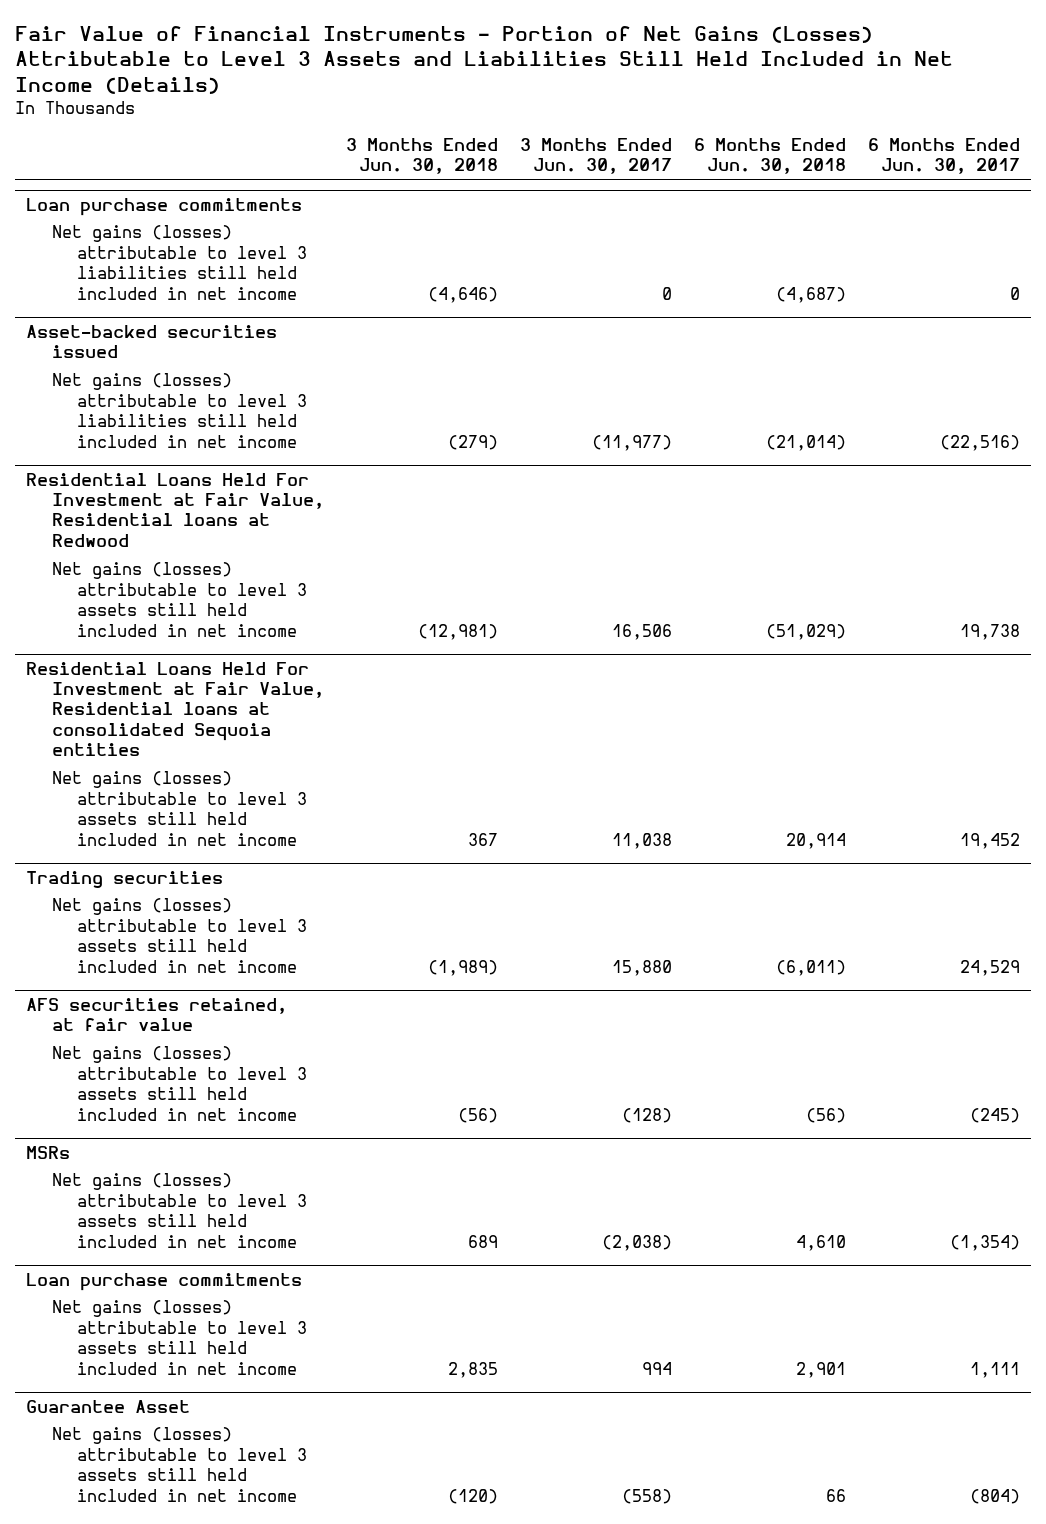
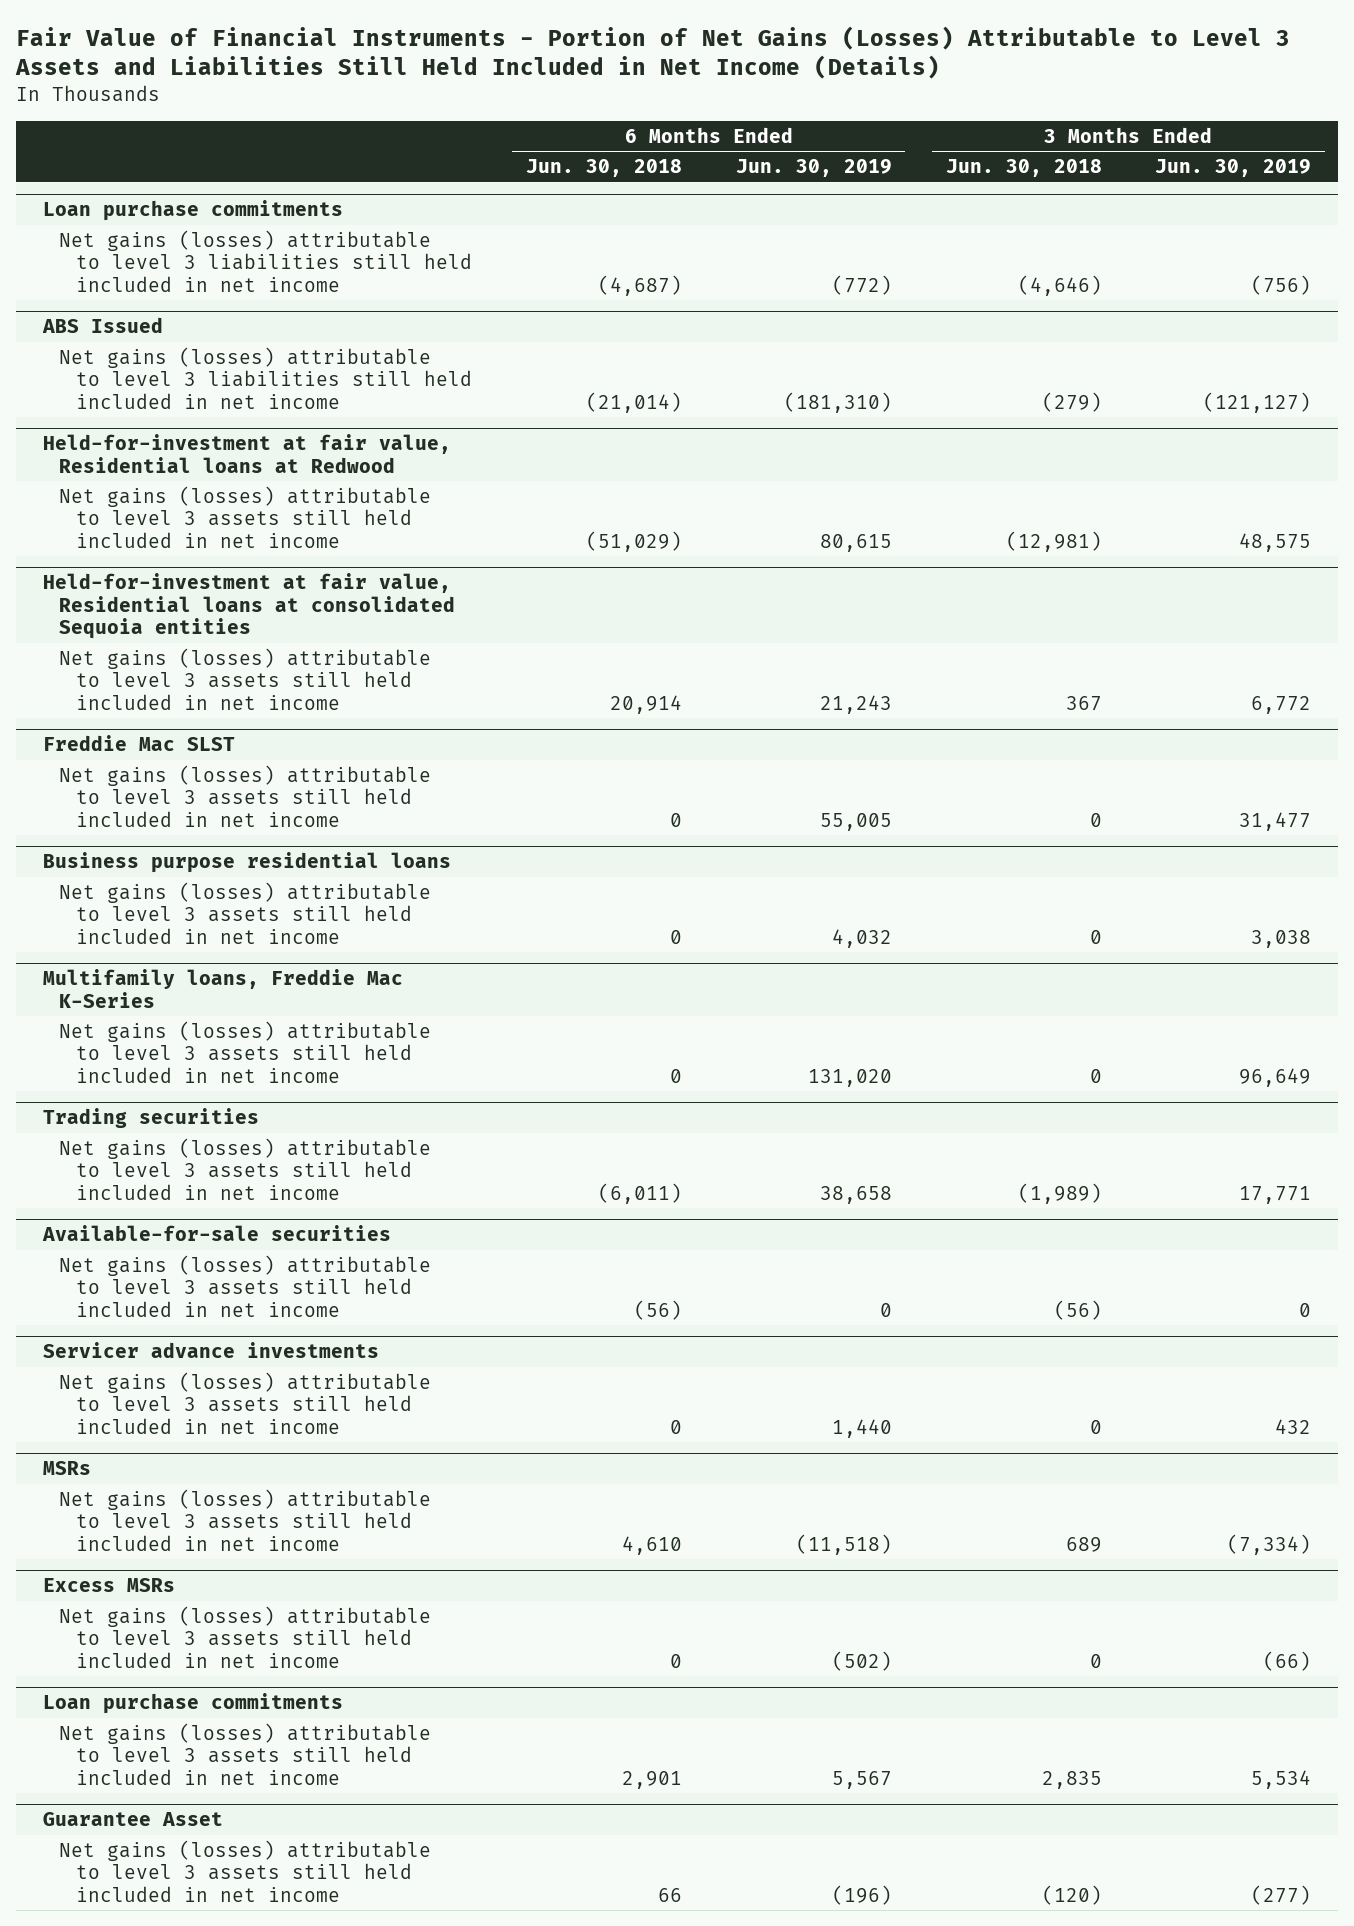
- | 3 Months Ended Jun. 30, 2018 | 3 Months Ended Jun. 30, 2017 | 6 Months Ended Jun. 30, 2018 | 6 Months Ended Jun. 30, 2017
+ | 6 Months Ended Jun. 30, 2018 | 6 Months Ended Jun. 30, 2019 | 3 Months Ended Jun. 30, 2018 | 3 Months Ended Jun. 30, 2019
- Asset-backed securities issued
+ ABS Issued
- Residential Loans Held For Investment at Fair Value, Residential loans at Redwood
+ Held-for-investment at fair value, Residential loans at Redwood
- Residential Loans Held For Investment at Fair Value, Residential loans at consolidated Sequoia entities
+ Held-for-investment at fair value, Residential loans at consolidated Sequoia entities
+ Freddie Mac SLST
+ Net gains (losses) attributable to level 3 assets still held included in net income | 0 | 55,005 | 0 | 31,477
+ Business purpose residential loans
+ Net gains (losses) attributable to level 3 assets still held included in net income | 0 | 4,032 | 0 | 3,038
+ Multifamily loans, Freddie Mac K-Series
+ Net gains (losses) attributable to level 3 assets still held included in net income | 0 | 131,020 | 0 | 96,649
- AFS securities retained, at fair value
+ Available-for-sale securities
+ Servicer advance investments
+ Net gains (losses) attributable to level 3 assets still held included in net income | 0 | 1,440 | 0 | 432
+ Excess MSRs
+ Net gains (losses) attributable to level 3 assets still held included in net income | 0 | (502) | 0 | (66)

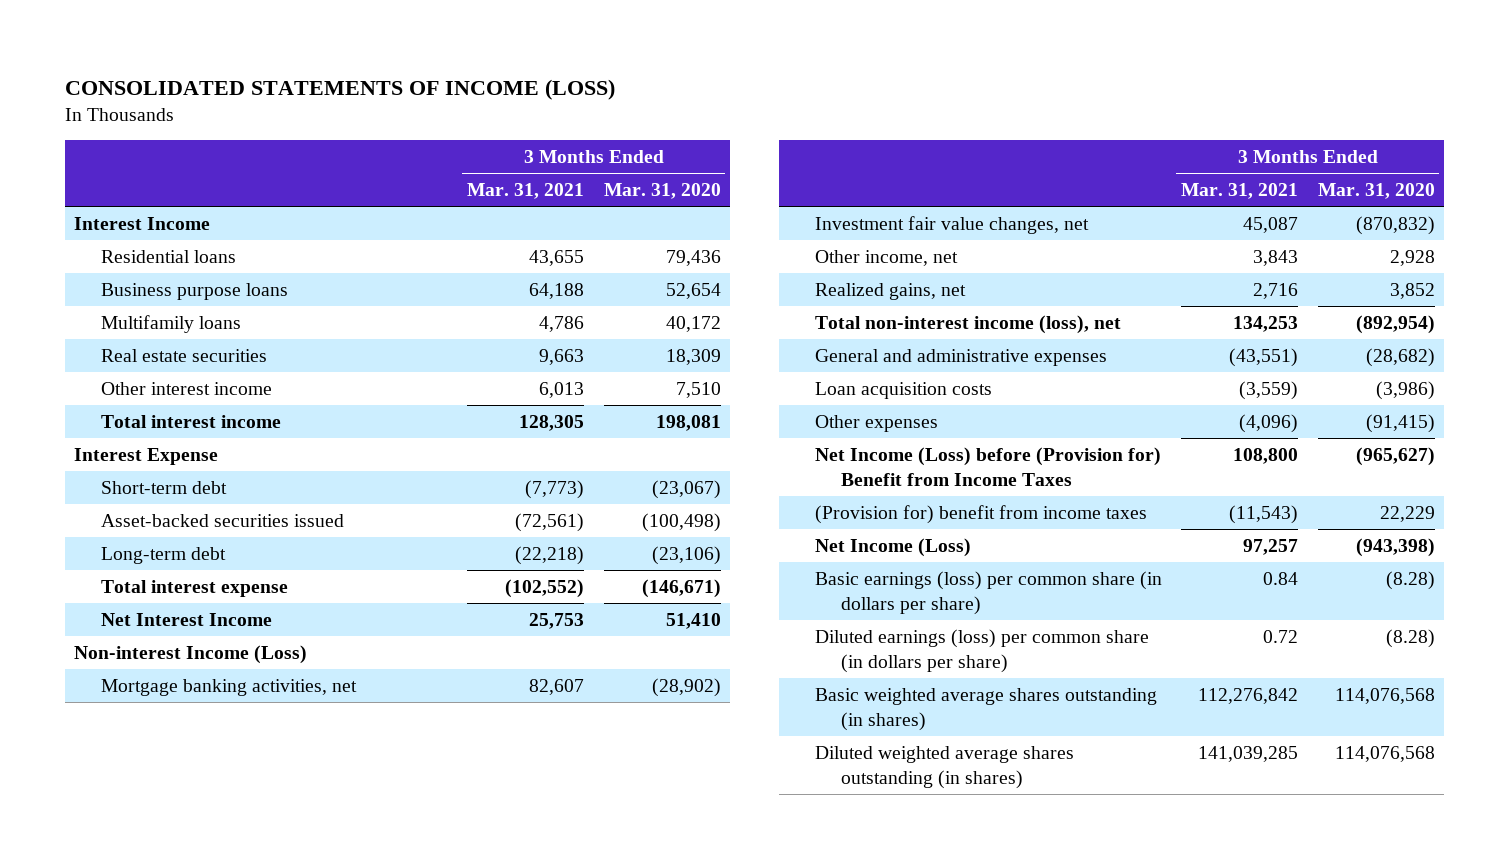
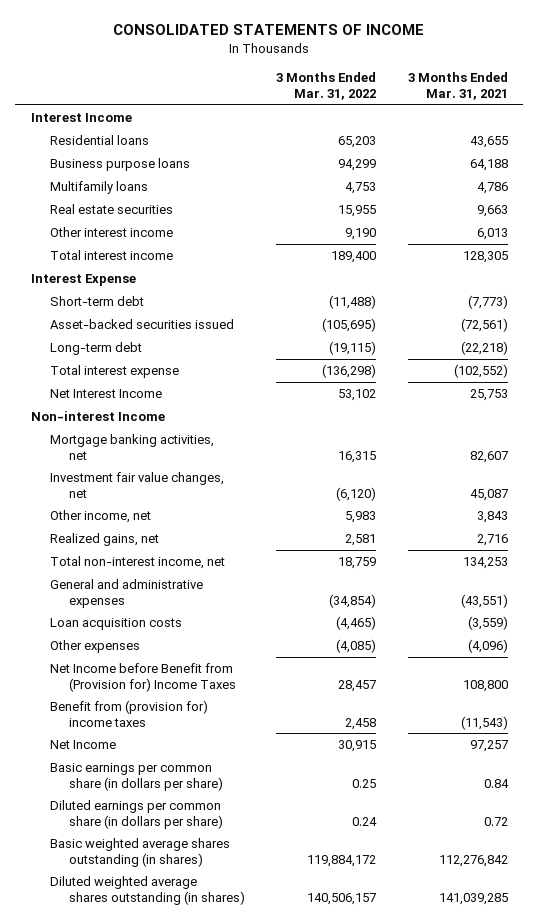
- CONSOLIDATED STATEMENTS OF INCOME (LOSS)
+ CONSOLIDATED STATEMENTS OF INCOME
- | 3 Months Ended Mar. 31, 2021 | 3 Months Ended Mar. 31, 2020
+ | 3 Months Ended Mar. 31, 2022 | 3 Months Ended Mar. 31, 2021
- Non-interest Income (Loss)
+ Non-interest Income
- Total non-interest income (loss), net | 134,253 | (892,954)
+ Total non-interest income, net | 18,759 | 134,253
- Net Income (Loss) before (Provision for) Benefit from Income Taxes | 108,800 | (965,627)
- (Provision for) benefit from income taxes | (11,543) | 22,229
- Net Income (Loss) | 97,257 | (943,398)
- Basic earnings (loss) per common share (in dollars per share) | 0.84 | (8.28)
- Diluted earnings (loss) per common share (in dollars per share) | 0.72 | (8.28)
+ Net Income before Benefit from (Provision for) Income Taxes | 28,457 | 108,800
+ Benefit from (provision for) income taxes | 2,458 | (11,543)
+ Net Income | 30,915 | 97,257
+ Basic earnings per common share (in dollars per share) | 0.25 | 0.84
+ Diluted earnings per common share (in dollars per share) | 0.24 | 0.72

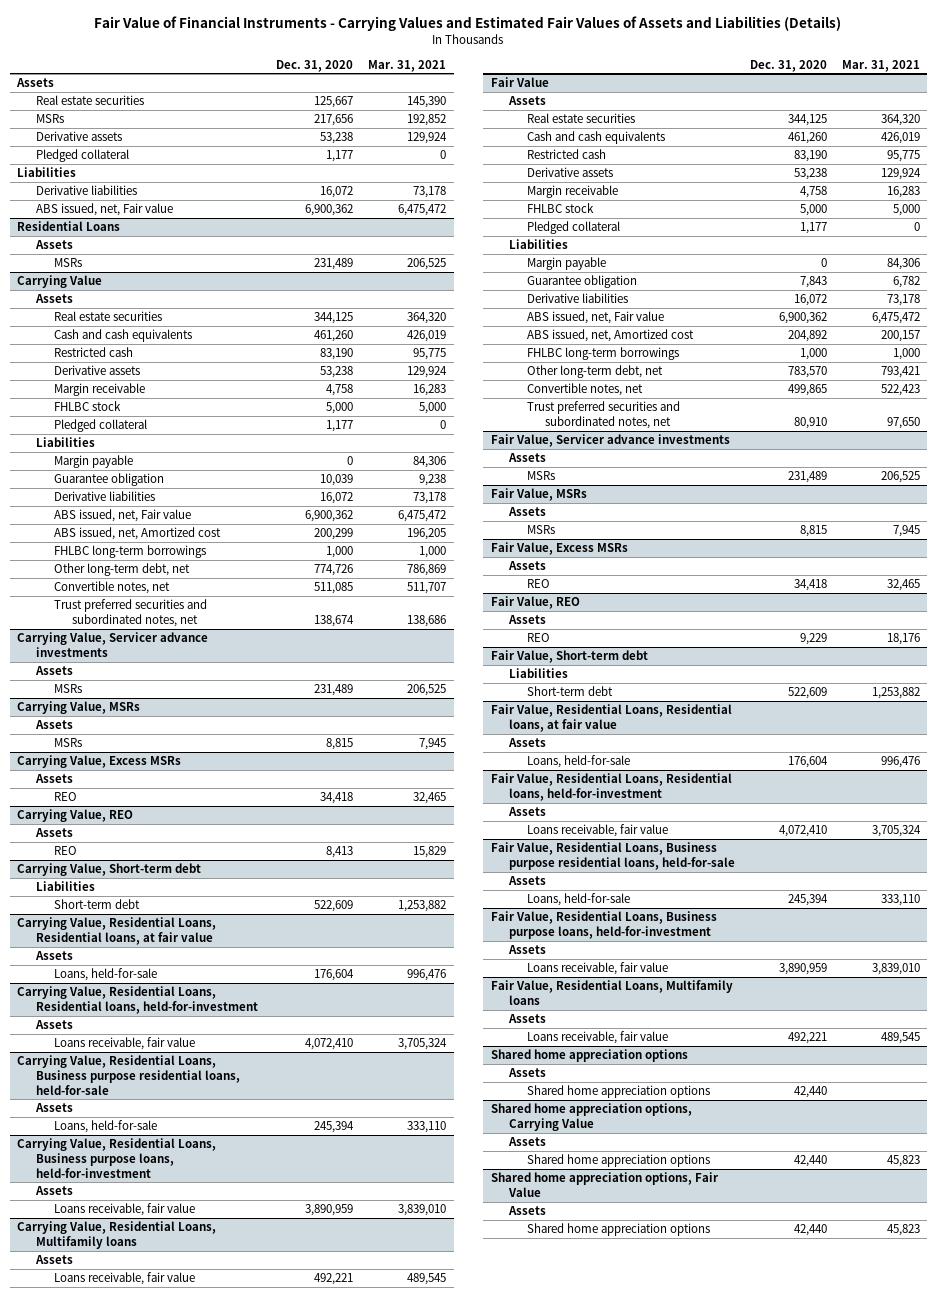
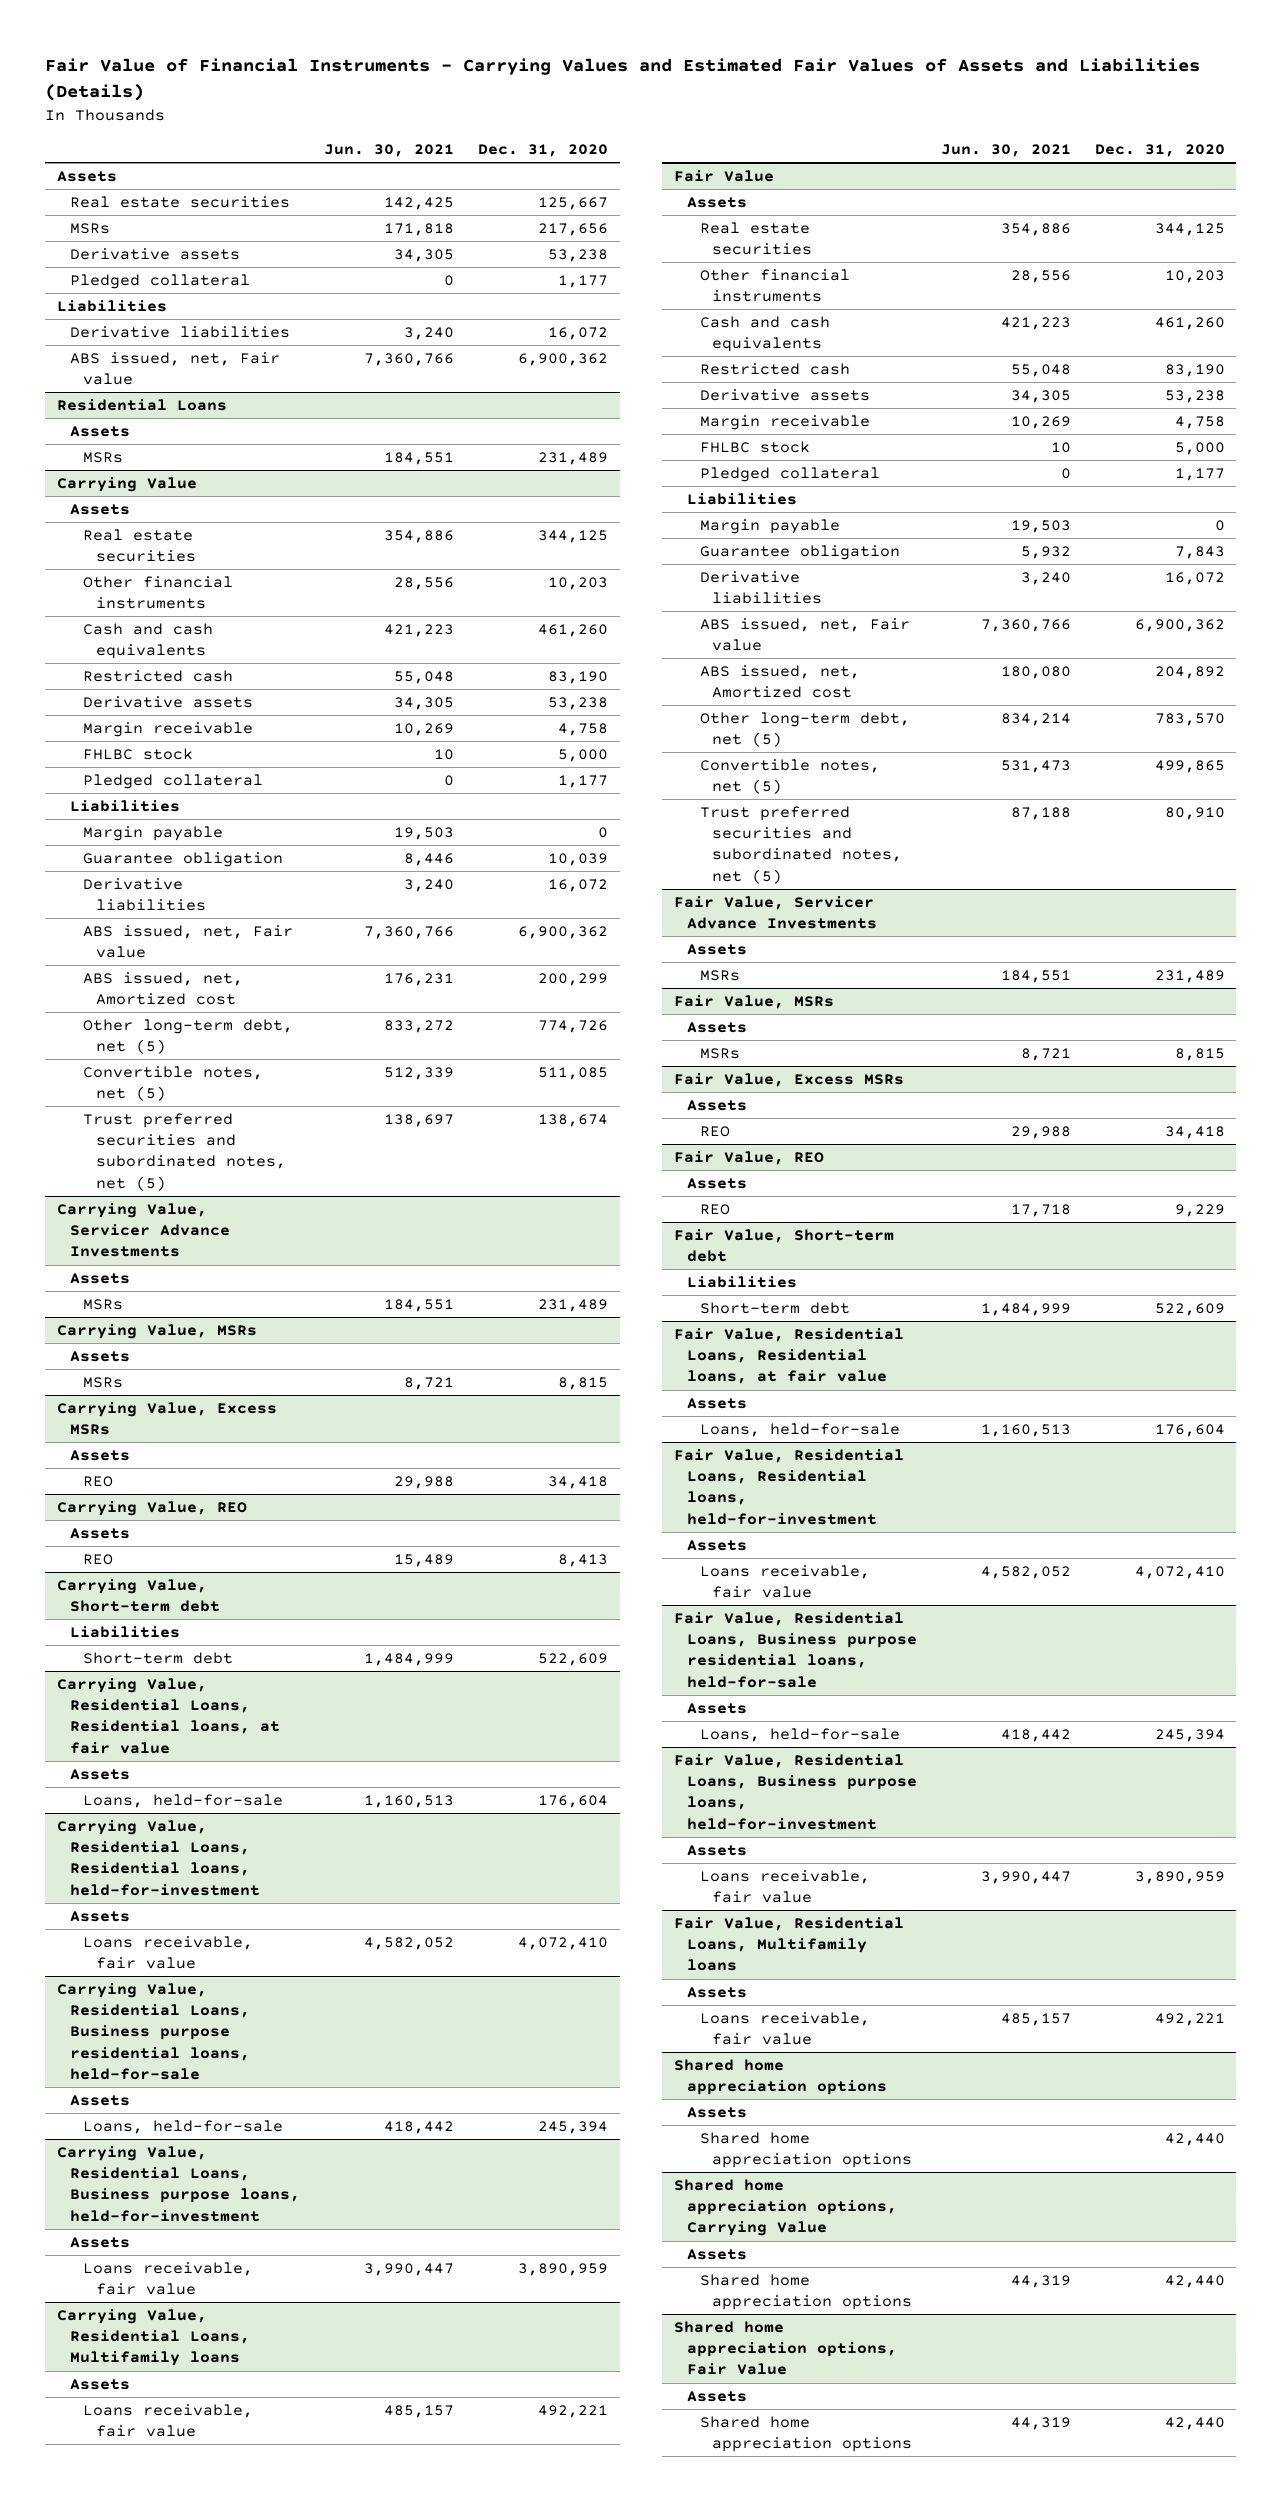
- | Dec. 31, 2020 | Mar. 31, 2021
+ | Jun. 30, 2021 | Dec. 31, 2020
@ Carrying Value
+ Other financial instruments | 28,556 | 10,203
- FHLBC long-term borrowings | 1,000 | 1,000
- Other long-term debt, net | 774,726 | 786,869
- Convertible notes, net | 511,085 | 511,707
- Trust preferred securities and subordinated notes, net | 138,674 | 138,686
- Carrying Value, Servicer advance investments
@ Carrying Value
+ Other long-term debt, net (5) | 833,272 | 774,726
+ Convertible notes, net (5) | 512,339 | 511,085
+ Trust preferred securities and subordinated notes, net (5) | 138,697 | 138,674
+ Carrying Value, Servicer Advance Investments
@ Fair Value
+ Other financial instruments | 28,556 | 10,203
- FHLBC long-term borrowings | 1,000 | 1,000
- Other long-term debt, net | 783,570 | 793,421
- Convertible notes, net | 499,865 | 522,423
- Trust preferred securities and subordinated notes, net | 80,910 | 97,650
- Fair Value, Servicer advance investments
@ Fair Value
+ Other long-term debt, net (5) | 834,214 | 783,570
+ Convertible notes, net (5) | 531,473 | 499,865
+ Trust preferred securities and subordinated notes, net (5) | 87,188 | 80,910
+ Fair Value, Servicer Advance Investments

